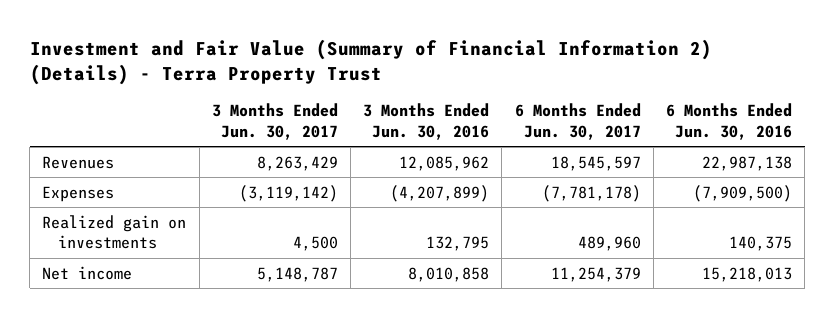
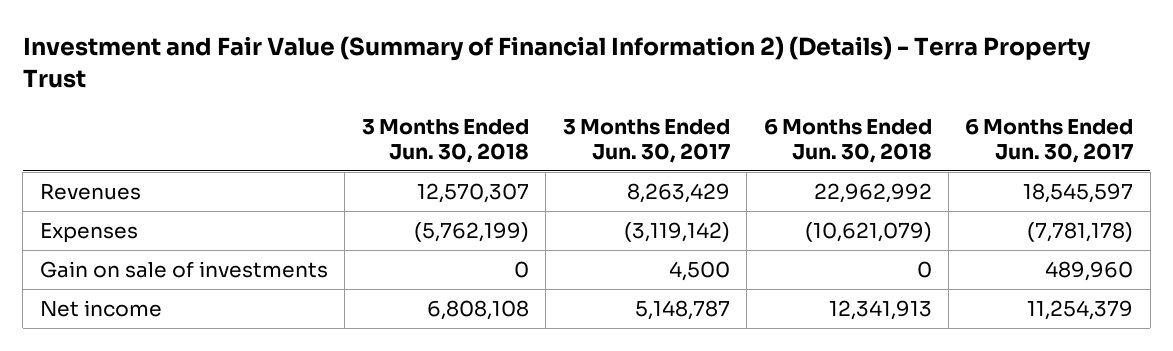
- | 3 Months Ended Jun. 30, 2017 | 3 Months Ended Jun. 30, 2016 | 6 Months Ended Jun. 30, 2017 | 6 Months Ended Jun. 30, 2016
+ | 3 Months Ended Jun. 30, 2018 | 3 Months Ended Jun. 30, 2017 | 6 Months Ended Jun. 30, 2018 | 6 Months Ended Jun. 30, 2017
- Realized gain on investments | 4,500 | 132,795 | 489,960 | 140,375
+ Gain on sale of investments | 0 | 4,500 | 0 | 489,960

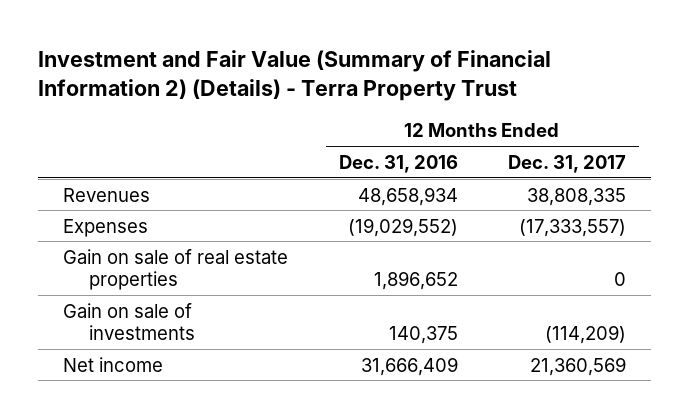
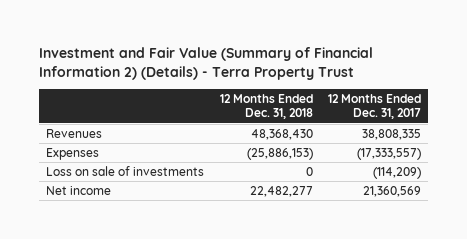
- | 12 Months Ended Dec. 31, 2016 | 12 Months Ended Dec. 31, 2017
+ | 12 Months Ended Dec. 31, 2018 | 12 Months Ended Dec. 31, 2017
- Gain on sale of real estate properties | 1,896,652 | 0
- Gain on sale of investments | 140,375 | (114,209)
+ Loss on sale of investments | 0 | (114,209)

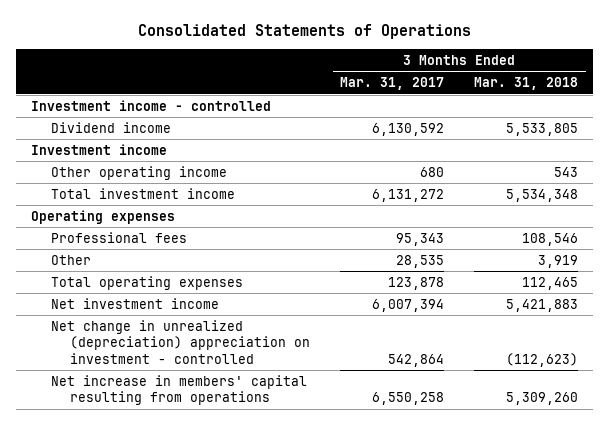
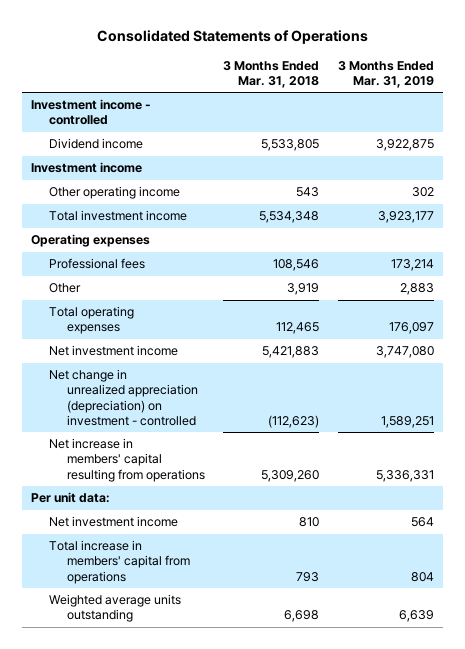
- | 3 Months Ended Mar. 31, 2017 | 3 Months Ended Mar. 31, 2018
+ | 3 Months Ended Mar. 31, 2018 | 3 Months Ended Mar. 31, 2019
- Net change in unrealized (depreciation) appreciation on investment - controlled | 542,864 | (112,623)
+ Net change in unrealized appreciation (depreciation) on investment - controlled | (112,623) | 1,589,251
+ Per unit data:
+ Net investment income | 810 | 564
+ Total increase in members' capital from operations | 793 | 804
+ Weighted average units outstanding | 6,698 | 6,639

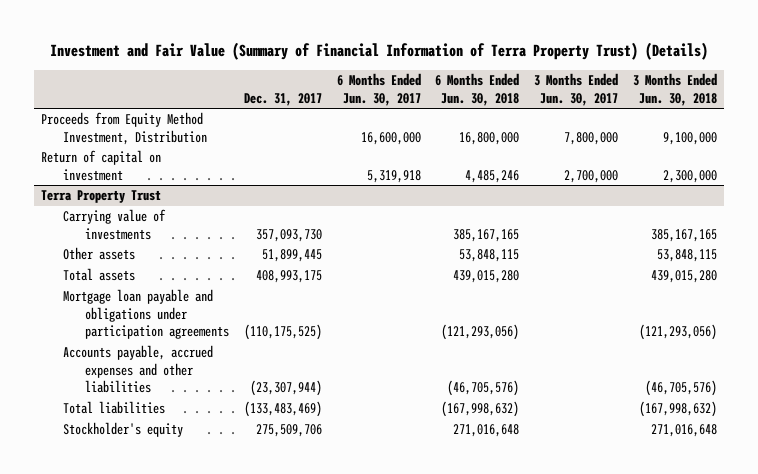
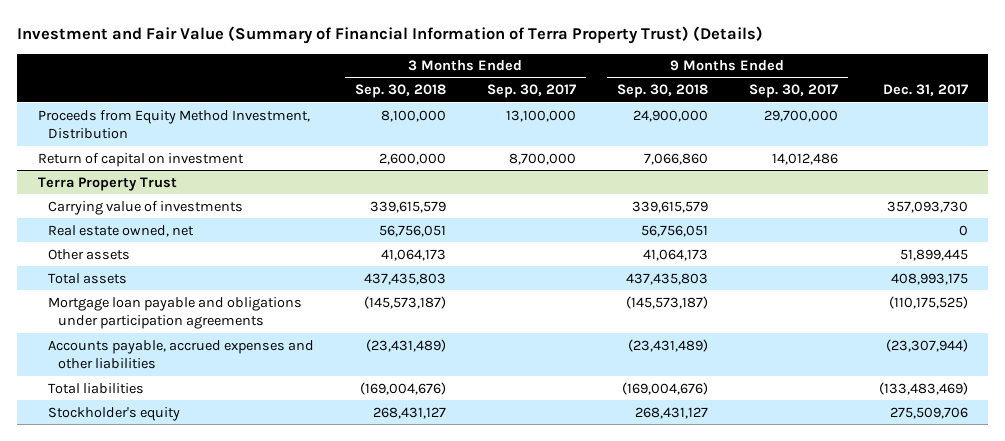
- | Dec. 31, 2017 | 6 Months Ended Jun. 30, 2017 | 6 Months Ended Jun. 30, 2018 | 3 Months Ended Jun. 30, 2017 | 3 Months Ended Jun. 30, 2018
+ | 3 Months Ended Sep. 30, 2018 | 3 Months Ended Sep. 30, 2017 | 9 Months Ended Sep. 30, 2018 | 9 Months Ended Sep. 30, 2017 | Dec. 31, 2017
@ Terra Property Trust
+ Real estate owned, net | 56,756,051 | | 56,756,051 | | 0

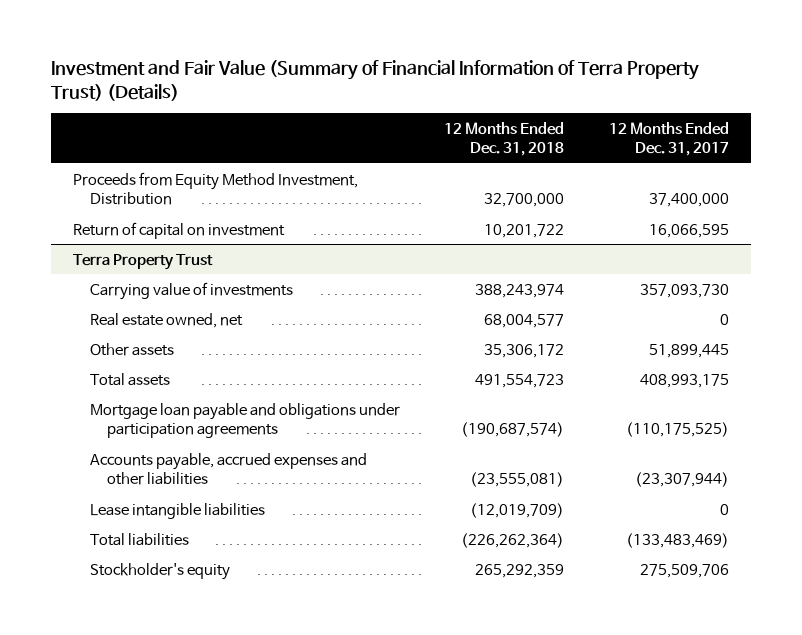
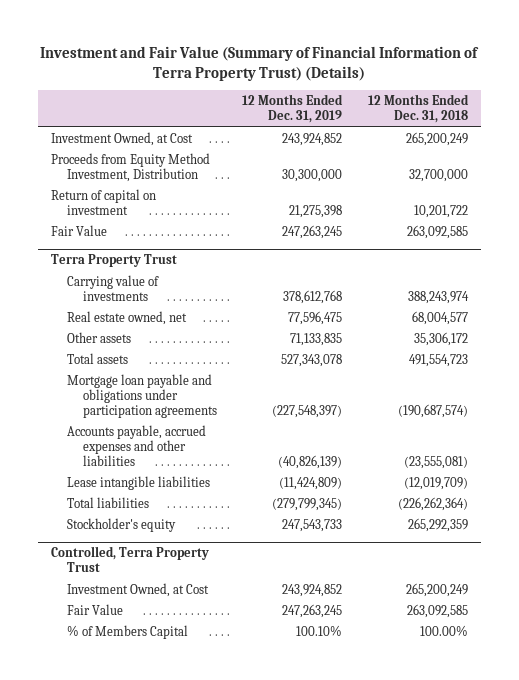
- | 12 Months Ended Dec. 31, 2018 | 12 Months Ended Dec. 31, 2017
+ | 12 Months Ended Dec. 31, 2019 | 12 Months Ended Dec. 31, 2018
+ Investment Owned, at Cost | 243,924,852 | 265,200,249
+ Fair Value | 247,263,245 | 263,092,585
+ Controlled, Terra Property Trust
+ Investment Owned, at Cost | 243,924,852 | 265,200,249
+ Fair Value | 247,263,245 | 263,092,585
+ % of Members Capital | 100.10% | 100.00%

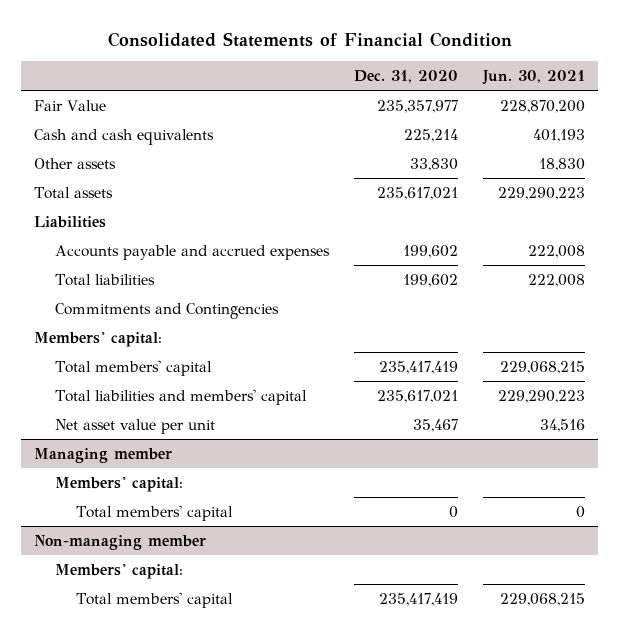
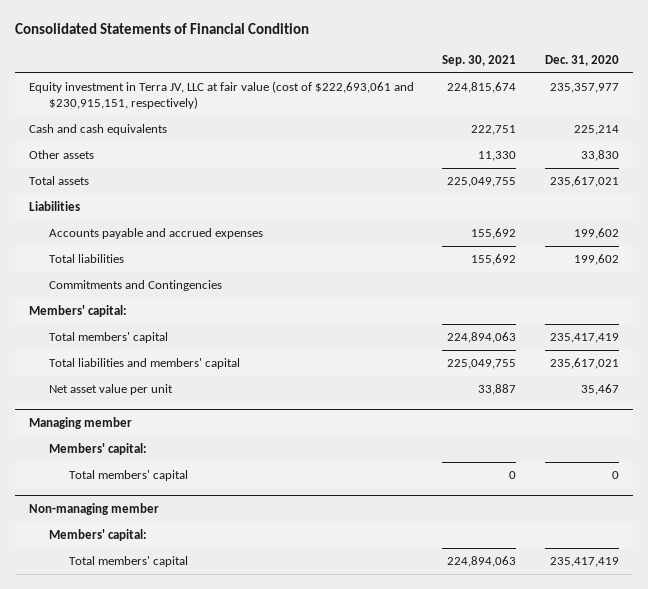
- | Dec. 31, 2020 | Jun. 30, 2021
+ | Sep. 30, 2021 | Dec. 31, 2020
- Fair Value | 235,357,977 | 228,870,200
+ Equity investment in Terra JV, LLC at fair value (cost of $222,693,061 and $230,915,151, respectively) | 224,815,674 | 235,357,977

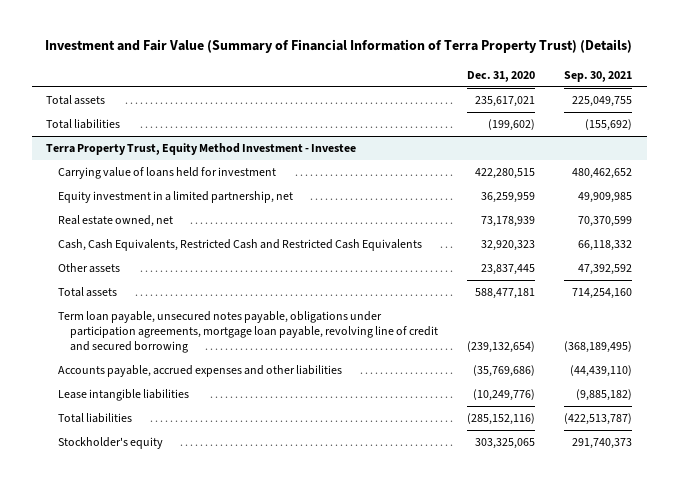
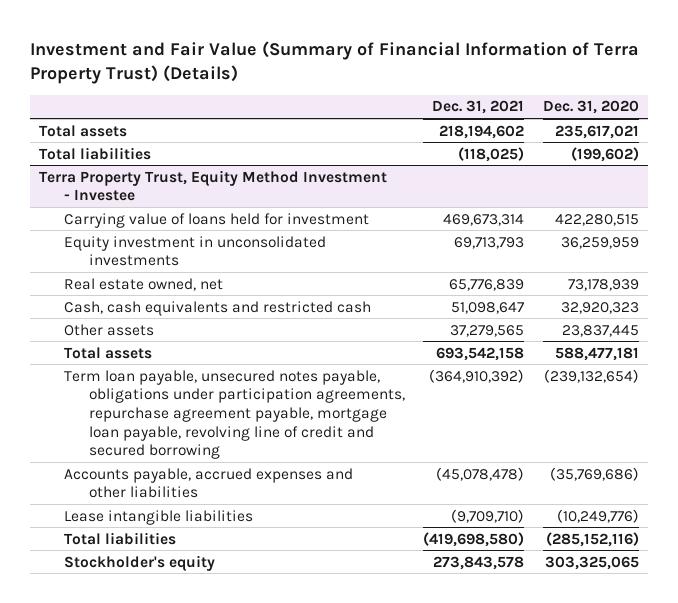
- | Dec. 31, 2020 | Sep. 30, 2021
+ | Dec. 31, 2021 | Dec. 31, 2020
@ Terra Property Trust, Equity Method Investment - Investee
- Equity investment in a limited partnership, net | 36,259,959 | 49,909,985
+ Equity investment in unconsolidated investments | 69,713,793 | 36,259,959
- Cash, Cash Equivalents, Restricted Cash and Restricted Cash Equivalents | 32,920,323 | 66,118,332
+ Cash, cash equivalents and restricted cash | 51,098,647 | 32,920,323
- Term loan payable, unsecured notes payable, obligations under participation agreements, mortgage loan payable, revolving line of credit and secured borrowing | (239,132,654) | (368,189,495)
+ Term loan payable, unsecured notes payable, obligations under participation agreements, repurchase agreement payable, mortgage loan payable, revolving line of credit and secured borrowing | (364,910,392) | (239,132,654)

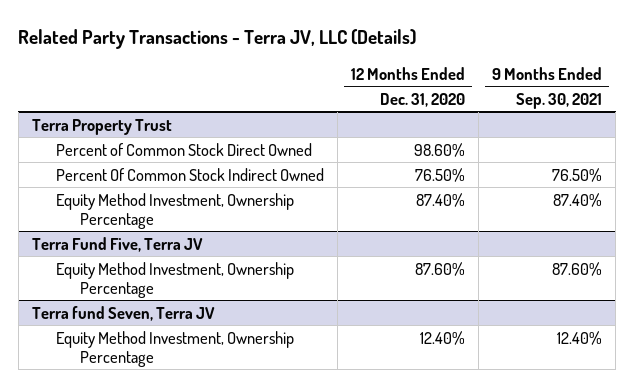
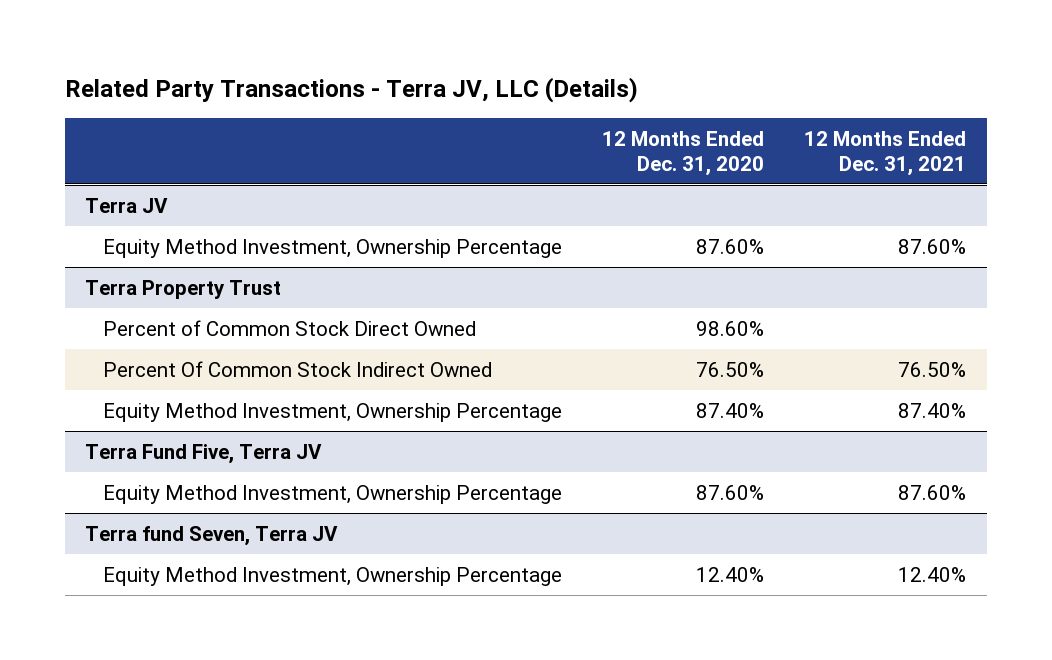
- | 12 Months Ended Dec. 31, 2020 | 9 Months Ended Sep. 30, 2021
+ | 12 Months Ended Dec. 31, 2020 | 12 Months Ended Dec. 31, 2021
+ Terra JV
+ Equity Method Investment, Ownership Percentage | 87.60% | 87.60%

